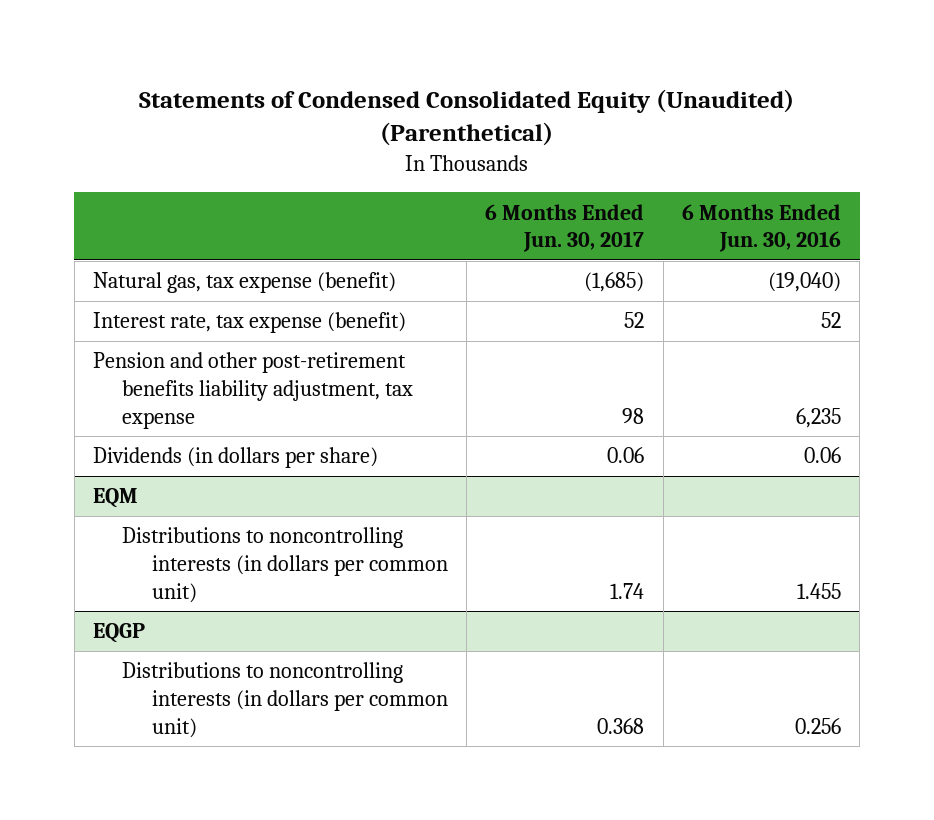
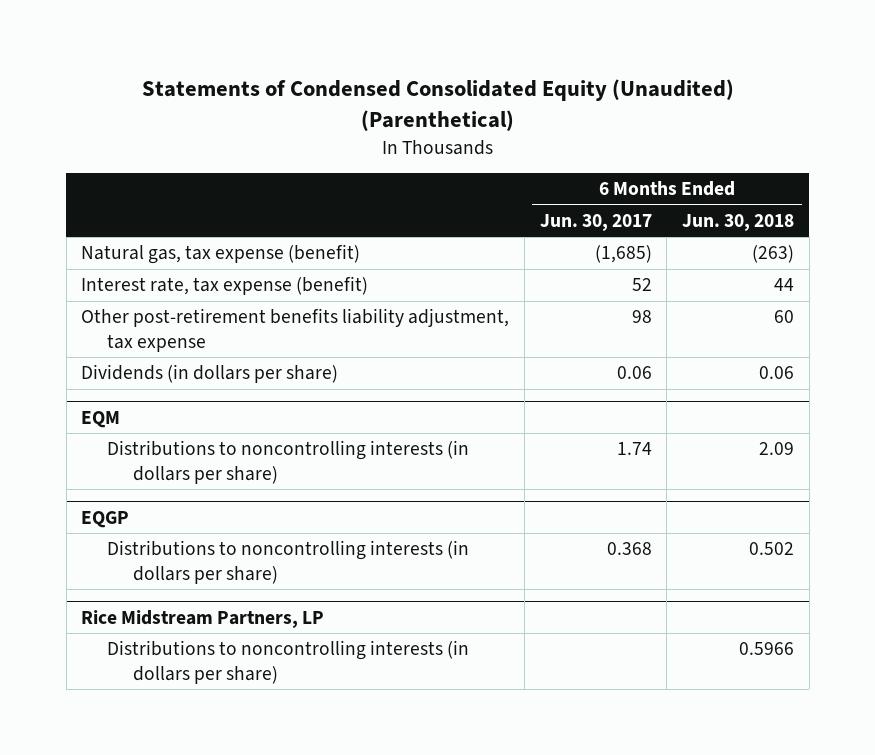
- | 6 Months Ended Jun. 30, 2017 | 6 Months Ended Jun. 30, 2016
+ | 6 Months Ended Jun. 30, 2017 | 6 Months Ended Jun. 30, 2018
- Pension and other post-retirement benefits liability adjustment, tax expense | 98 | 6,235
+ Other post-retirement benefits liability adjustment, tax expense | 98 | 60
@ EQM
- Distributions to noncontrolling interests (in dollars per common unit) | 1.74 | 1.455
+ Distributions to noncontrolling interests (in dollars per share) | 1.74 | 2.09
@ EQGP
- Distributions to noncontrolling interests (in dollars per common unit) | 0.368 | 0.256
+ Distributions to noncontrolling interests (in dollars per share) | 0.368 | 0.502
+ Rice Midstream Partners, LP
+ Distributions to noncontrolling interests (in dollars per share) | | 0.5966

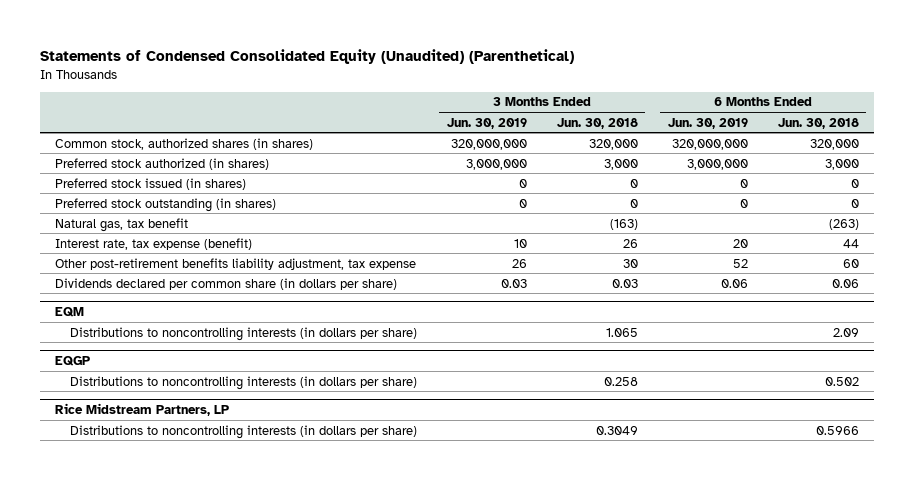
- | 6 Months Ended Jun. 30, 2017 | 6 Months Ended Jun. 30, 2018
+ | 3 Months Ended Jun. 30, 2019 | 3 Months Ended Jun. 30, 2018 | 6 Months Ended Jun. 30, 2019 | 6 Months Ended Jun. 30, 2018
- Natural gas, tax expense (benefit) | (1,685) | (263)
+ Common stock, authorized shares (in shares) | 320,000,000 | 320,000 | 320,000,000 | 320,000
+ Preferred stock authorized (in shares) | 3,000,000 | 3,000 | 3,000,000 | 3,000
+ Preferred stock issued (in shares) | 0 | 0 | 0 | 0
+ Preferred stock outstanding (in shares) | 0 | 0 | 0 | 0
+ Natural gas, tax benefit | | (163) | | (263)
- Dividends (in dollars per share) | 0.06 | 0.06
+ Dividends declared per common share (in dollars per share) | 0.03 | 0.03 | 0.06 | 0.06

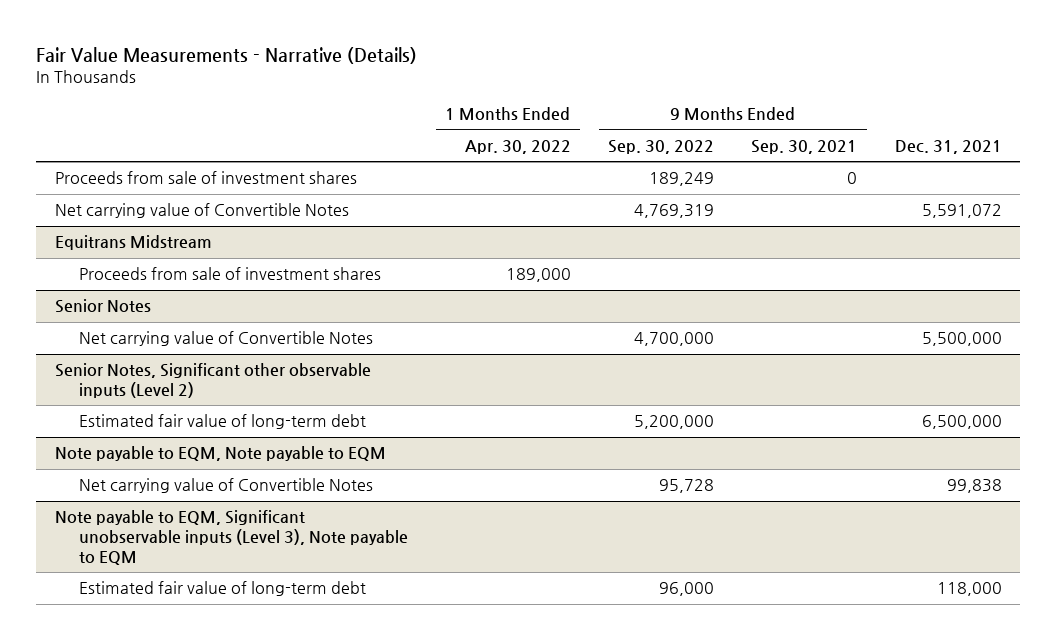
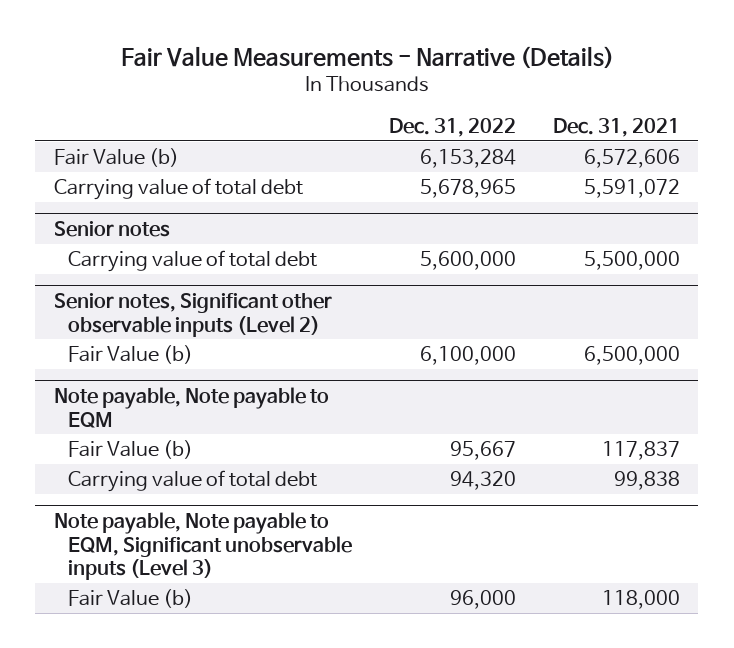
- | 1 Months Ended Apr. 30, 2022 | 9 Months Ended Sep. 30, 2022 | 9 Months Ended Sep. 30, 2021 | Dec. 31, 2021
+ | Dec. 31, 2022 | Dec. 31, 2021
- Proceeds from sale of investment shares | | 189,249 | 0 |
- Net carrying value of Convertible Notes | | 4,769,319 | | 5,591,072
- Equitrans Midstream
- Proceeds from sale of investment shares | 189,000 | | |
- Senior Notes
- Net carrying value of Convertible Notes | | 4,700,000 | | 5,500,000
- Senior Notes, Significant other observable inputs (Level 2)
- Estimated fair value of long-term debt | | 5,200,000 | | 6,500,000
- Note payable to EQM, Note payable to EQM
- Net carrying value of Convertible Notes | | 95,728 | | 99,838
- Note payable to EQM, Significant unobservable inputs (Level 3), Note payable to EQM
- Estimated fair value of long-term debt | | 96,000 | | 118,000
+ Fair Value (b) | 6,153,284 | 6,572,606
+ Carrying value of total debt | 5,678,965 | 5,591,072
+ Senior notes
+ Carrying value of total debt | 5,600,000 | 5,500,000
+ Senior notes, Significant other observable inputs (Level 2)
+ Fair Value (b) | 6,100,000 | 6,500,000
+ Note payable, Note payable to EQM
+ Fair Value (b) | 95,667 | 117,837
+ Carrying value of total debt | 94,320 | 99,838
+ Note payable, Note payable to EQM, Significant unobservable inputs (Level 3)
+ Fair Value (b) | 96,000 | 118,000

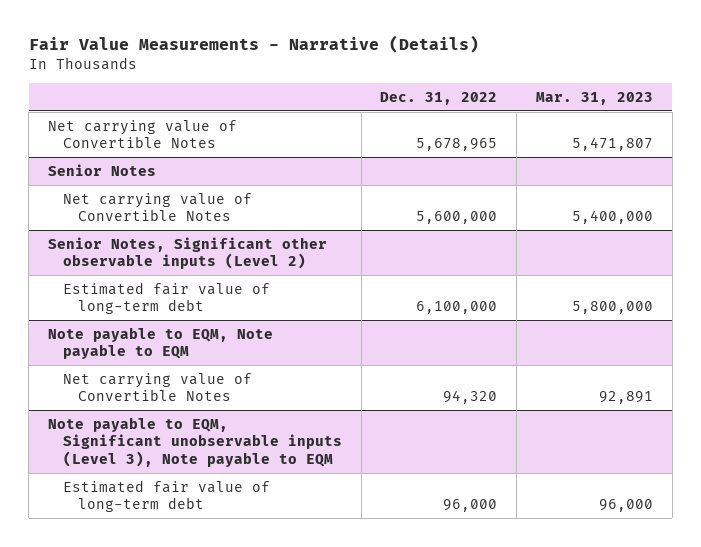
- | Dec. 31, 2022 | Dec. 31, 2021
+ | Dec. 31, 2022 | Mar. 31, 2023
- Fair Value (b) | 6,153,284 | 6,572,606
- Carrying value of total debt | 5,678,965 | 5,591,072
- Senior notes
- Carrying value of total debt | 5,600,000 | 5,500,000
- Senior notes, Significant other observable inputs (Level 2)
- Fair Value (b) | 6,100,000 | 6,500,000
- Note payable, Note payable to EQM
- Fair Value (b) | 95,667 | 117,837
- Carrying value of total debt | 94,320 | 99,838
- Note payable, Note payable to EQM, Significant unobservable inputs (Level 3)
- Fair Value (b) | 96,000 | 118,000
+ Net carrying value of Convertible Notes | 5,678,965 | 5,471,807
+ Senior Notes
+ Net carrying value of Convertible Notes | 5,600,000 | 5,400,000
+ Senior Notes, Significant other observable inputs (Level 2)
+ Estimated fair value of long-term debt | 6,100,000 | 5,800,000
+ Note payable to EQM, Note payable to EQM
+ Net carrying value of Convertible Notes | 94,320 | 92,891
+ Note payable to EQM, Significant unobservable inputs (Level 3), Note payable to EQM
+ Estimated fair value of long-term debt | 96,000 | 96,000

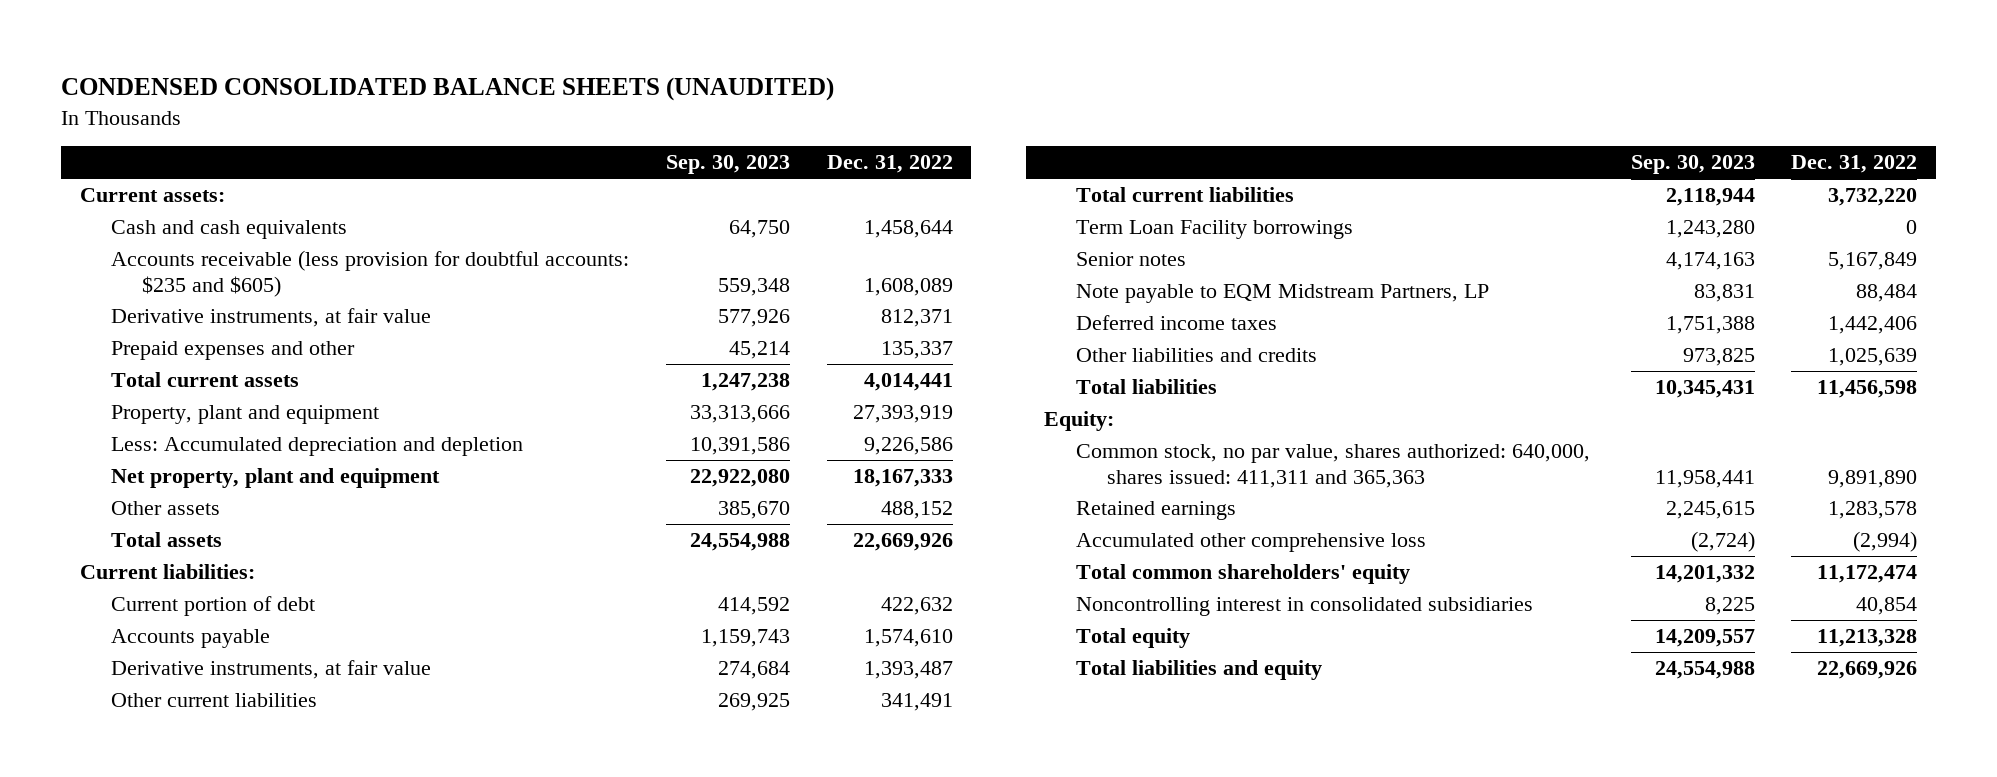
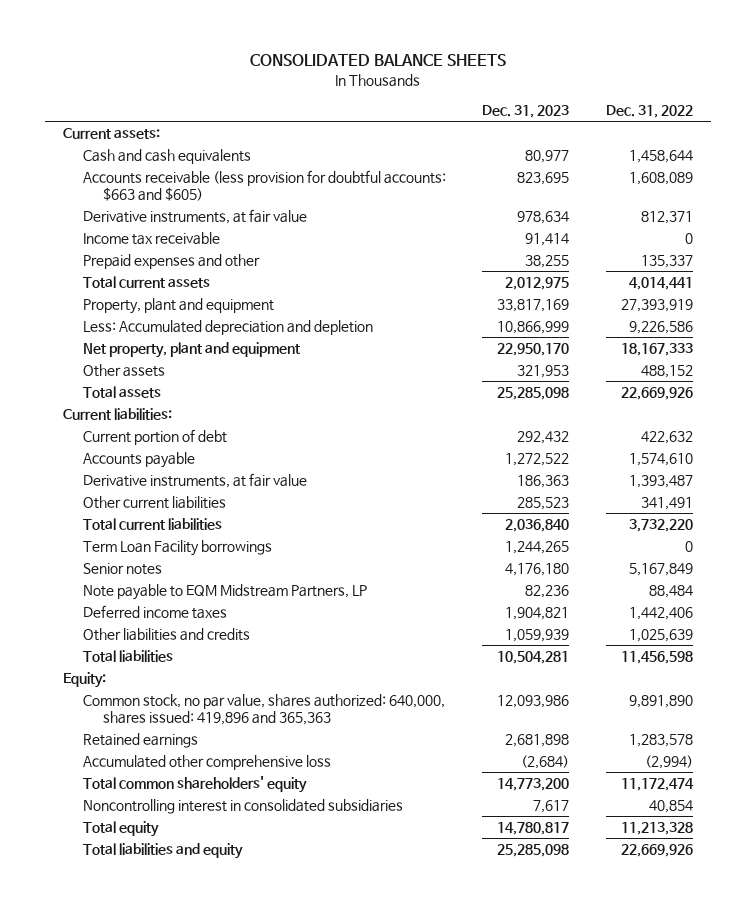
- CONDENSED CONSOLIDATED BALANCE SHEETS (UNAUDITED)
+ CONSOLIDATED BALANCE SHEETS
- | Sep. 30, 2023 | Dec. 31, 2022
+ | Dec. 31, 2023 | Dec. 31, 2022
- Accounts receivable (less provision for doubtful accounts: $235 and $605) | 559,348 | 1,608,089
+ Accounts receivable (less provision for doubtful accounts: $663 and $605) | 823,695 | 1,608,089
+ Income tax receivable | 91,414 | 0
- Common stock, no par value, shares authorized: 640,000, shares issued: 411,311 and 365,363 | 11,958,441 | 9,891,890
+ Common stock, no par value, shares authorized: 640,000, shares issued: 419,896 and 365,363 | 12,093,986 | 9,891,890

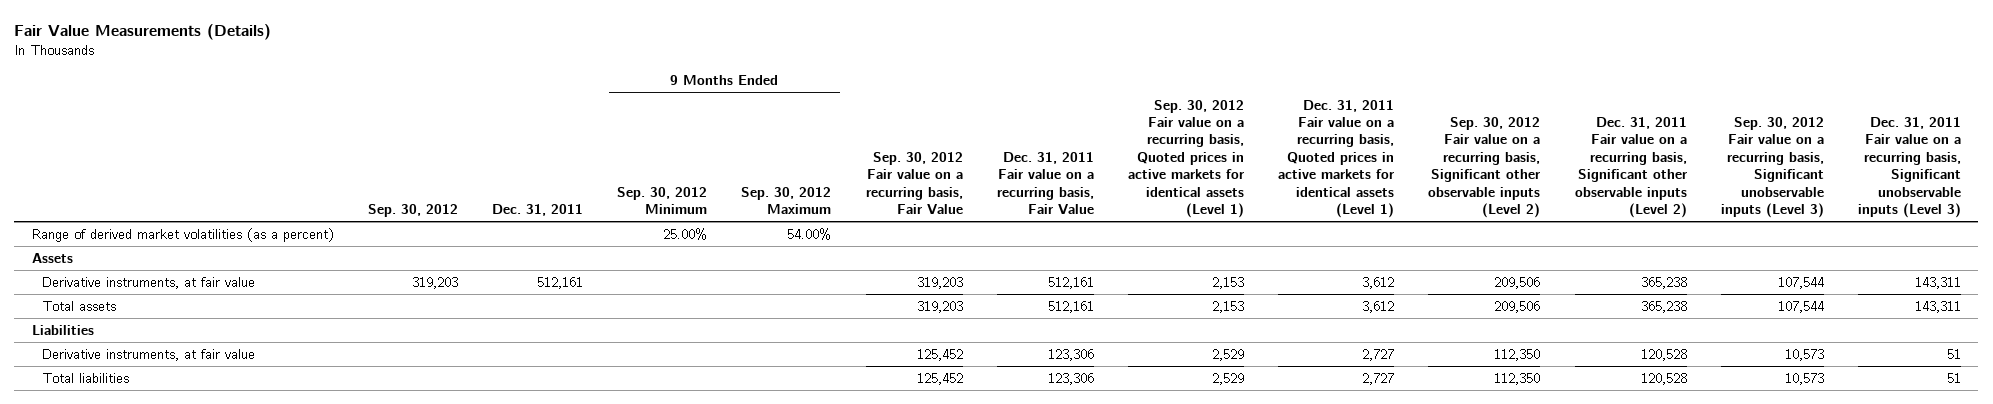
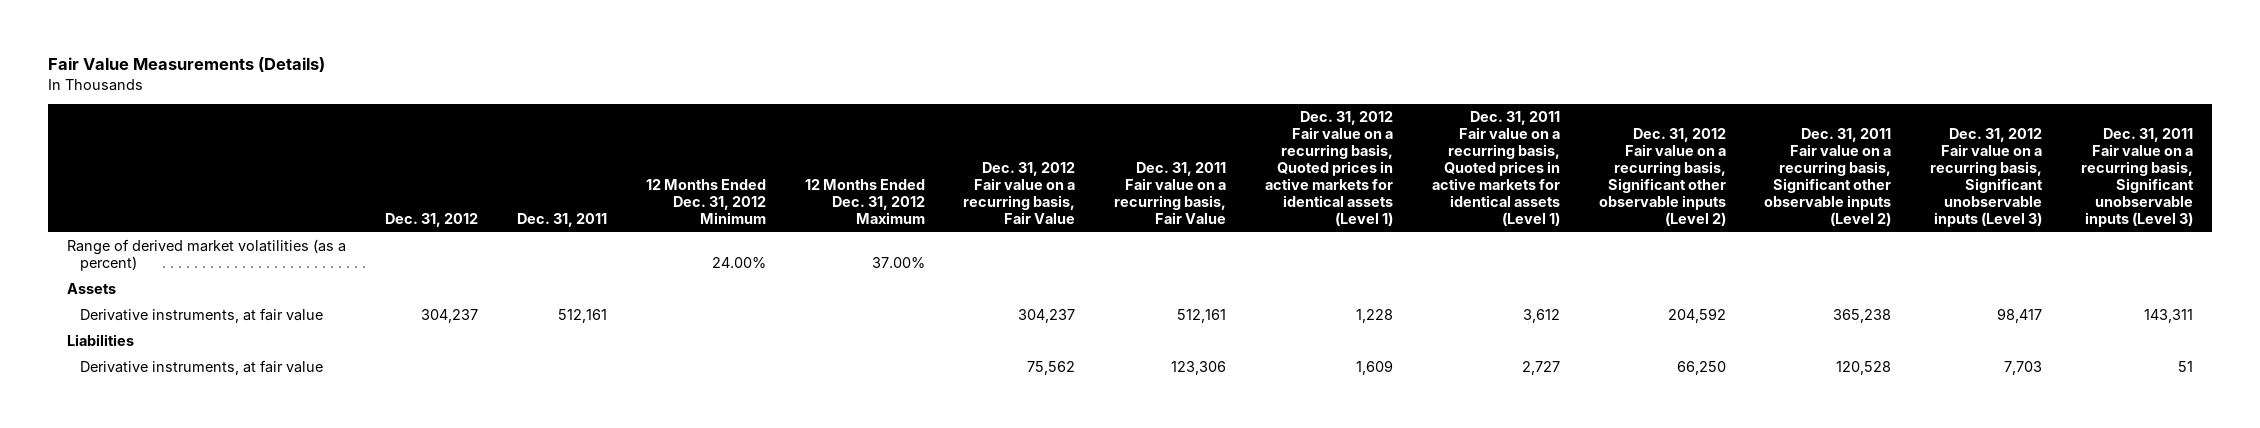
- | Sep. 30, 2012 | Dec. 31, 2011 | 9 Months Ended Sep. 30, 2012 Minimum | 9 Months Ended Sep. 30, 2012 Maximum | Sep. 30, 2012 Fair value on a recurring basis, Fair Value | Dec. 31, 2011 Fair value on a recurring basis, Fair Value | Sep. 30, 2012 Fair value on a recurring basis, Quoted prices in active markets for identical assets (Level 1) | Dec. 31, 2011 Fair value on a recurring basis, Quoted prices in active markets for identical assets (Level 1) | Sep. 30, 2012 Fair value on a recurring basis, Significant other observable inputs (Level 2) | Dec. 31, 2011 Fair value on a recurring basis, Significant other observable inputs (Level 2) | Sep. 30, 2012 Fair value on a recurring basis, Significant unobservable inputs (Level 3) | Dec. 31, 2011 Fair value on a recurring basis, Significant unobservable inputs (Level 3)
+ | Dec. 31, 2012 | Dec. 31, 2011 | 12 Months Ended Dec. 31, 2012 Minimum | 12 Months Ended Dec. 31, 2012 Maximum | Dec. 31, 2012 Fair value on a recurring basis, Fair Value | Dec. 31, 2011 Fair value on a recurring basis, Fair Value | Dec. 31, 2012 Fair value on a recurring basis, Quoted prices in active markets for identical assets (Level 1) | Dec. 31, 2011 Fair value on a recurring basis, Quoted prices in active markets for identical assets (Level 1) | Dec. 31, 2012 Fair value on a recurring basis, Significant other observable inputs (Level 2) | Dec. 31, 2011 Fair value on a recurring basis, Significant other observable inputs (Level 2) | Dec. 31, 2012 Fair value on a recurring basis, Significant unobservable inputs (Level 3) | Dec. 31, 2011 Fair value on a recurring basis, Significant unobservable inputs (Level 3)
- Total assets | | | | | 319,203 | 512,161 | 2,153 | 3,612 | 209,506 | 365,238 | 107,544 | 143,311
- Total liabilities | | | | | 125,452 | 123,306 | 2,529 | 2,727 | 112,350 | 120,528 | 10,573 | 51

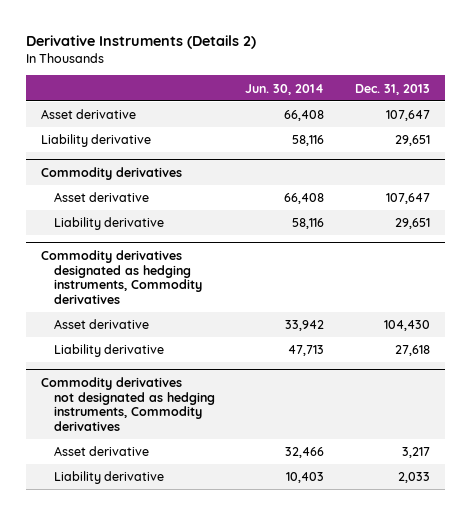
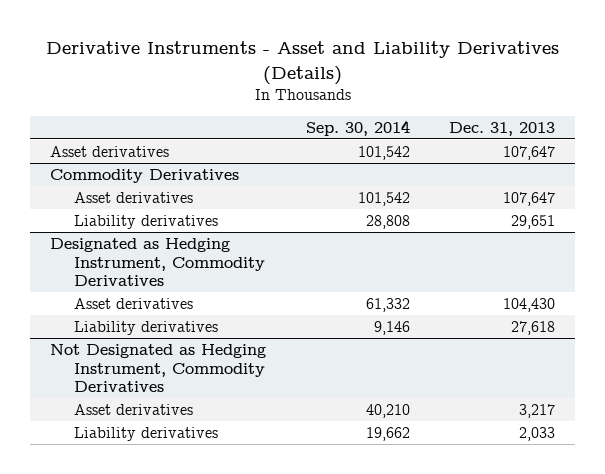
- Derivative Instruments (Details 2)
+ Derivative Instruments - Asset and Liability Derivatives (Details)
- | Jun. 30, 2014 | Dec. 31, 2013
+ | Sep. 30, 2014 | Dec. 31, 2013
- Asset derivative | 66,408 | 107,647
- Liability derivative | 58,116 | 29,651
- Commodity derivatives
- Asset derivative | 66,408 | 107,647
- Liability derivative | 58,116 | 29,651
- Commodity derivatives designated as hedging instruments, Commodity derivatives
- Asset derivative | 33,942 | 104,430
- Liability derivative | 47,713 | 27,618
- Commodity derivatives not designated as hedging instruments, Commodity derivatives
- Asset derivative | 32,466 | 3,217
- Liability derivative | 10,403 | 2,033
+ Asset derivatives | 101,542 | 107,647
+ Commodity Derivatives
+ Asset derivatives | 101,542 | 107,647
+ Liability derivatives | 28,808 | 29,651
+ Designated as Hedging Instrument, Commodity Derivatives
+ Asset derivatives | 61,332 | 104,430
+ Liability derivatives | 9,146 | 27,618
+ Not Designated as Hedging Instrument, Commodity Derivatives
+ Asset derivatives | 40,210 | 3,217
+ Liability derivatives | 19,662 | 2,033

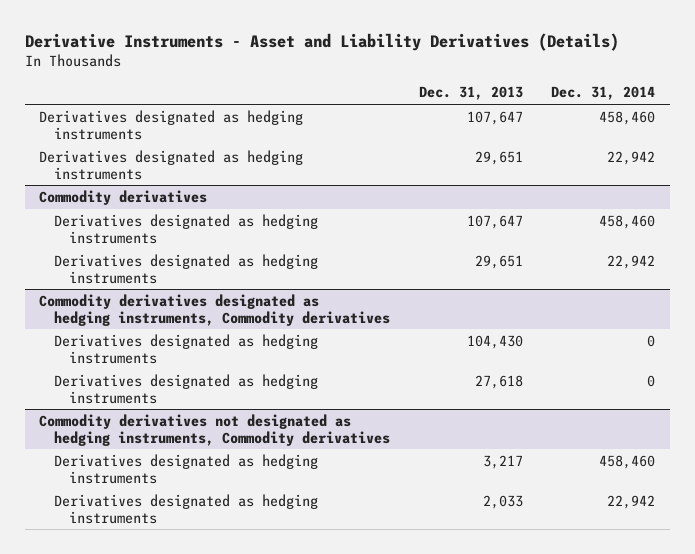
- | Sep. 30, 2014 | Dec. 31, 2013
+ | Dec. 31, 2013 | Dec. 31, 2014
- Asset derivatives | 101,542 | 107,647
- Commodity Derivatives
- Asset derivatives | 101,542 | 107,647
- Liability derivatives | 28,808 | 29,651
- Designated as Hedging Instrument, Commodity Derivatives
- Asset derivatives | 61,332 | 104,430
- Liability derivatives | 9,146 | 27,618
- Not Designated as Hedging Instrument, Commodity Derivatives
- Asset derivatives | 40,210 | 3,217
- Liability derivatives | 19,662 | 2,033
+ Derivatives designated as hedging instruments | 107,647 | 458,460
+ Derivatives designated as hedging instruments | 29,651 | 22,942
+ Commodity derivatives
+ Derivatives designated as hedging instruments | 107,647 | 458,460
+ Derivatives designated as hedging instruments | 29,651 | 22,942
+ Commodity derivatives designated as hedging instruments, Commodity derivatives
+ Derivatives designated as hedging instruments | 104,430 | 0
+ Derivatives designated as hedging instruments | 27,618 | 0
+ Commodity derivatives not designated as hedging instruments, Commodity derivatives
+ Derivatives designated as hedging instruments | 3,217 | 458,460
+ Derivatives designated as hedging instruments | 2,033 | 22,942

